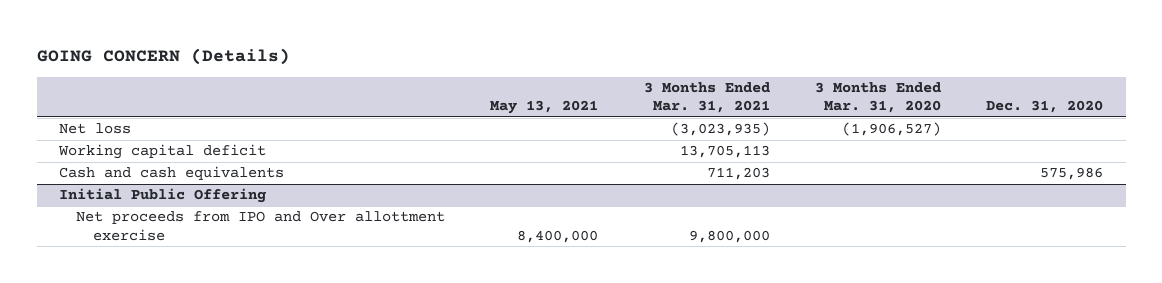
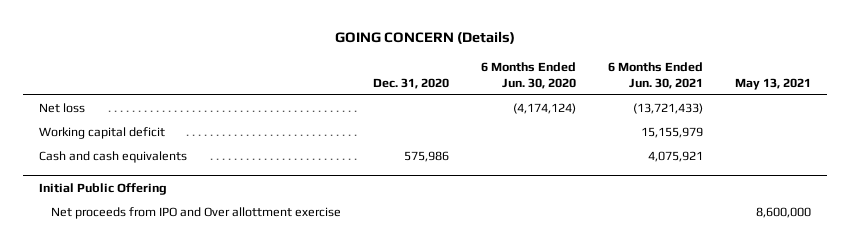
- | May 13, 2021 | 3 Months Ended Mar. 31, 2021 | 3 Months Ended Mar. 31, 2020 | Dec. 31, 2020
+ | Dec. 31, 2020 | 6 Months Ended Jun. 30, 2020 | 6 Months Ended Jun. 30, 2021 | May 13, 2021
@ Initial Public Offering
- Net proceeds from IPO and Over allottment exercise | 8,400,000 | 9,800,000 | |
+ Net proceeds from IPO and Over allottment exercise | | | | 8,600,000

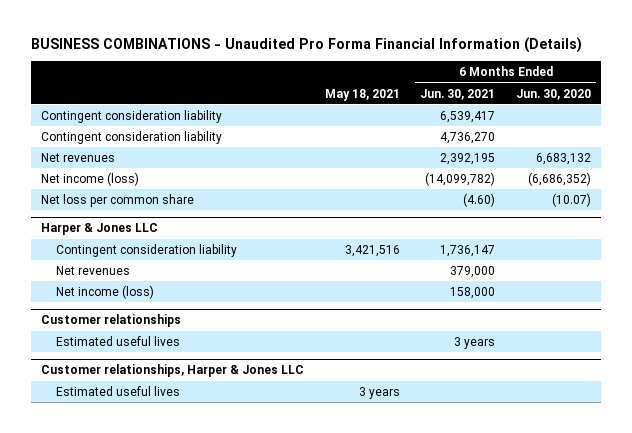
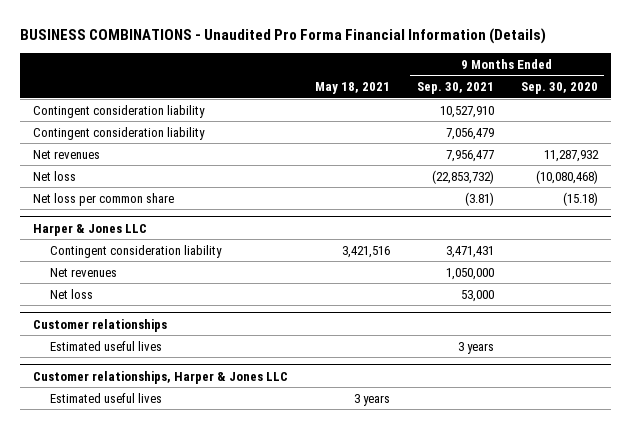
- | May 18, 2021 | 6 Months Ended Jun. 30, 2021 | 6 Months Ended Jun. 30, 2020
+ | May 18, 2021 | 9 Months Ended Sep. 30, 2021 | 9 Months Ended Sep. 30, 2020
- Net income (loss) | | (14,099,782) | (6,686,352)
+ Net loss | | (22,853,732) | (10,080,468)
@ Harper & Jones LLC
- Net income (loss) | | 158,000 |
+ Net loss | | 53,000 |

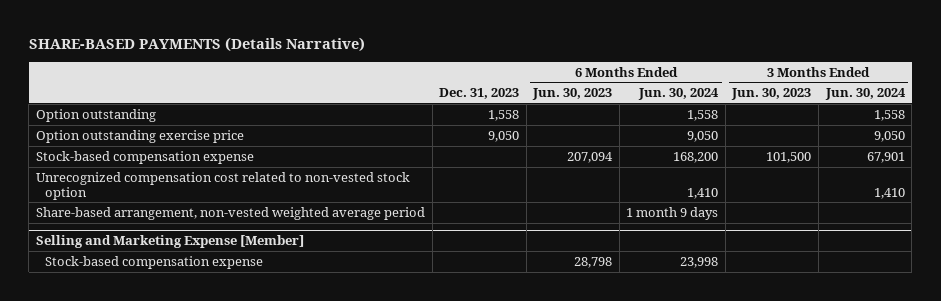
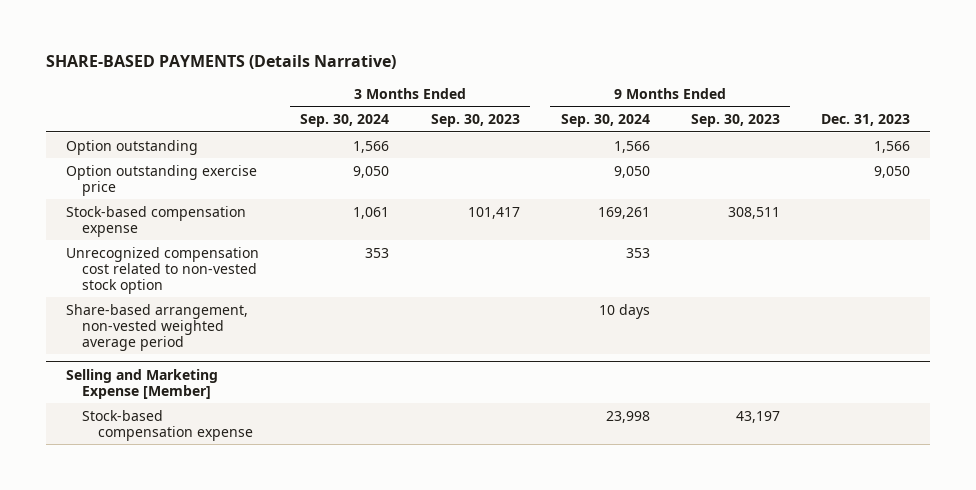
- | Dec. 31, 2023 | 6 Months Ended Jun. 30, 2023 | 6 Months Ended Jun. 30, 2024 | 3 Months Ended Jun. 30, 2023 | 3 Months Ended Jun. 30, 2024
+ | 3 Months Ended Sep. 30, 2024 | 3 Months Ended Sep. 30, 2023 | 9 Months Ended Sep. 30, 2024 | 9 Months Ended Sep. 30, 2023 | Dec. 31, 2023
- Option outstanding | 1,558 | | 1,558 | | 1,558
+ Option outstanding | 1,566 | | 1,566 | | 1,566

